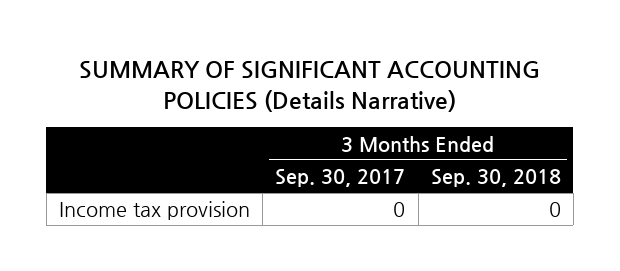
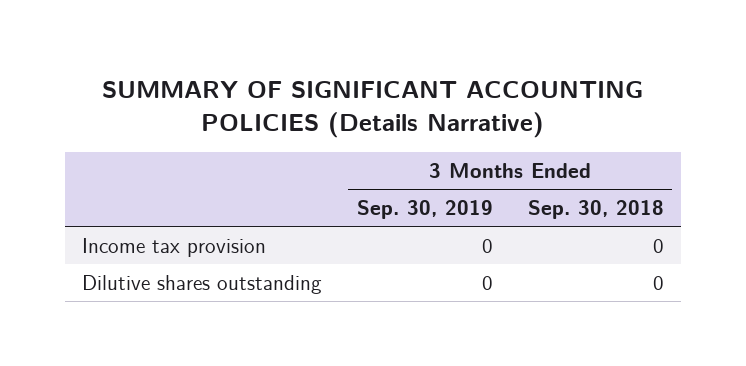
- | 3 Months Ended Sep. 30, 2017 | 3 Months Ended Sep. 30, 2018
+ | 3 Months Ended Sep. 30, 2019 | 3 Months Ended Sep. 30, 2018
+ Dilutive shares outstanding | 0 | 0

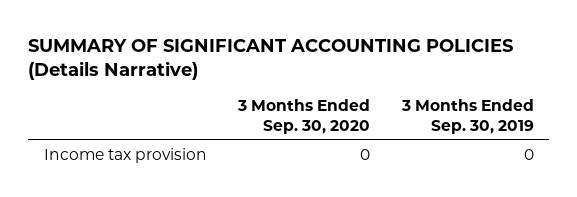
- | 3 Months Ended Sep. 30, 2019 | 3 Months Ended Sep. 30, 2018
+ | 3 Months Ended Sep. 30, 2020 | 3 Months Ended Sep. 30, 2019
- Dilutive shares outstanding | 0 | 0

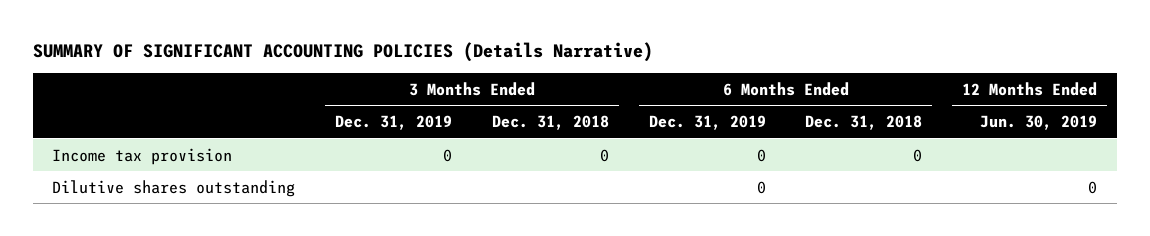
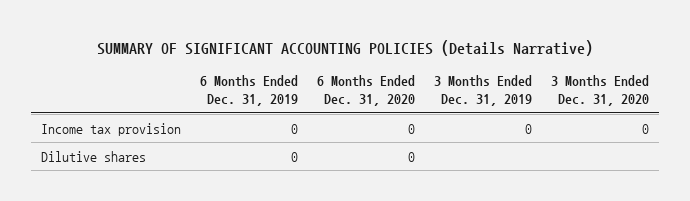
- | 3 Months Ended Dec. 31, 2019 | 3 Months Ended Dec. 31, 2018 | 6 Months Ended Dec. 31, 2019 | 6 Months Ended Dec. 31, 2018 | 12 Months Ended Jun. 30, 2019
+ | 6 Months Ended Dec. 31, 2019 | 6 Months Ended Dec. 31, 2020 | 3 Months Ended Dec. 31, 2019 | 3 Months Ended Dec. 31, 2020
- Dilutive shares outstanding | | | 0 | | 0
+ Dilutive shares | 0 | 0 | |

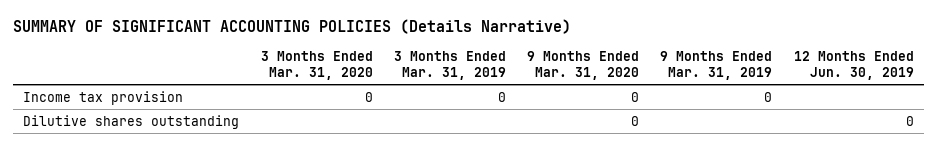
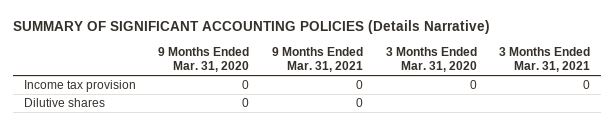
- | 3 Months Ended Mar. 31, 2020 | 3 Months Ended Mar. 31, 2019 | 9 Months Ended Mar. 31, 2020 | 9 Months Ended Mar. 31, 2019 | 12 Months Ended Jun. 30, 2019
+ | 9 Months Ended Mar. 31, 2020 | 9 Months Ended Mar. 31, 2021 | 3 Months Ended Mar. 31, 2020 | 3 Months Ended Mar. 31, 2021
- Dilutive shares outstanding | | | 0 | | 0
+ Dilutive shares | 0 | 0 | |

